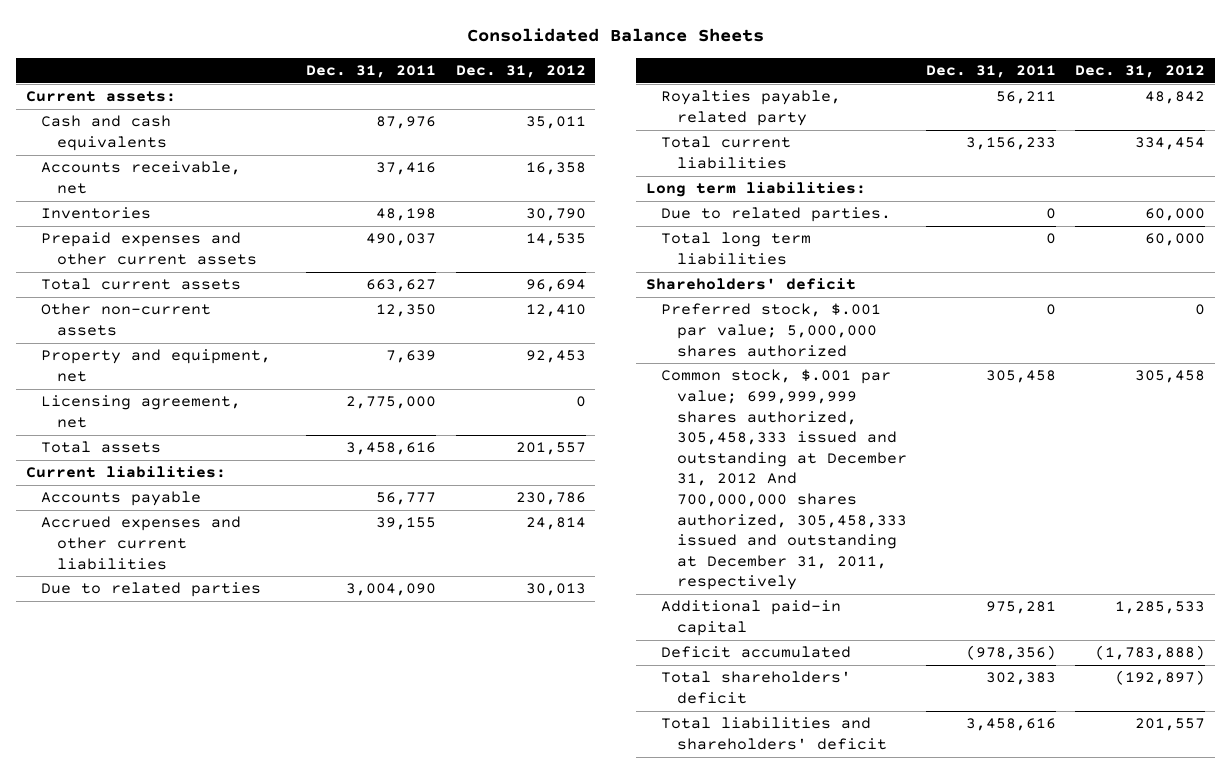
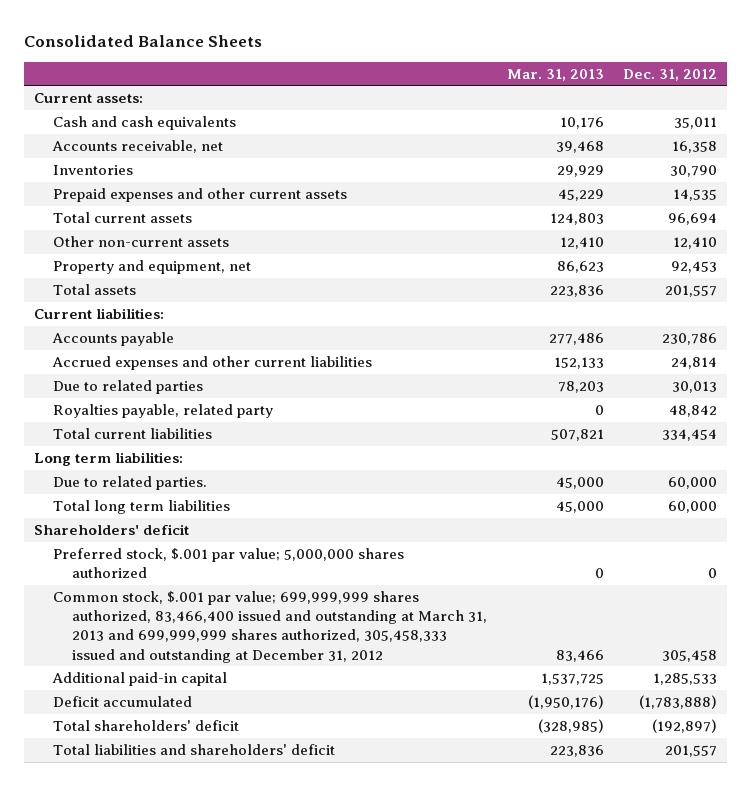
- | Dec. 31, 2011 | Dec. 31, 2012
+ | Mar. 31, 2013 | Dec. 31, 2012
- Licensing agreement, net | 2,775,000 | 0
- Common stock, $.001 par value; 699,999,999 shares authorized, 305,458,333 issued and outstanding at December 31, 2012 And 700,000,000 shares authorized, 305,458,333 issued and outstanding at December 31, 2011, respectively | 305,458 | 305,458
+ Common stock, $.001 par value; 699,999,999 shares authorized, 83,466,400 issued and outstanding at March 31, 2013 and 699,999,999 shares authorized, 305,458,333 issued and outstanding at December 31, 2012 | 83,466 | 305,458

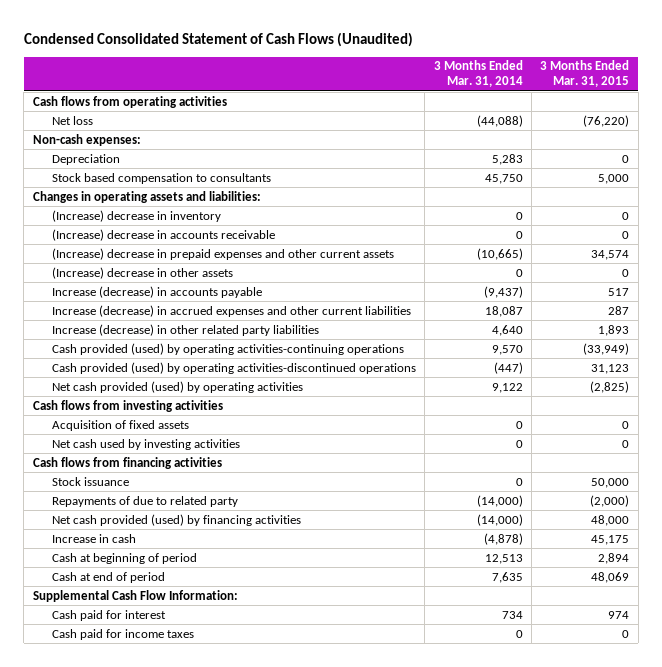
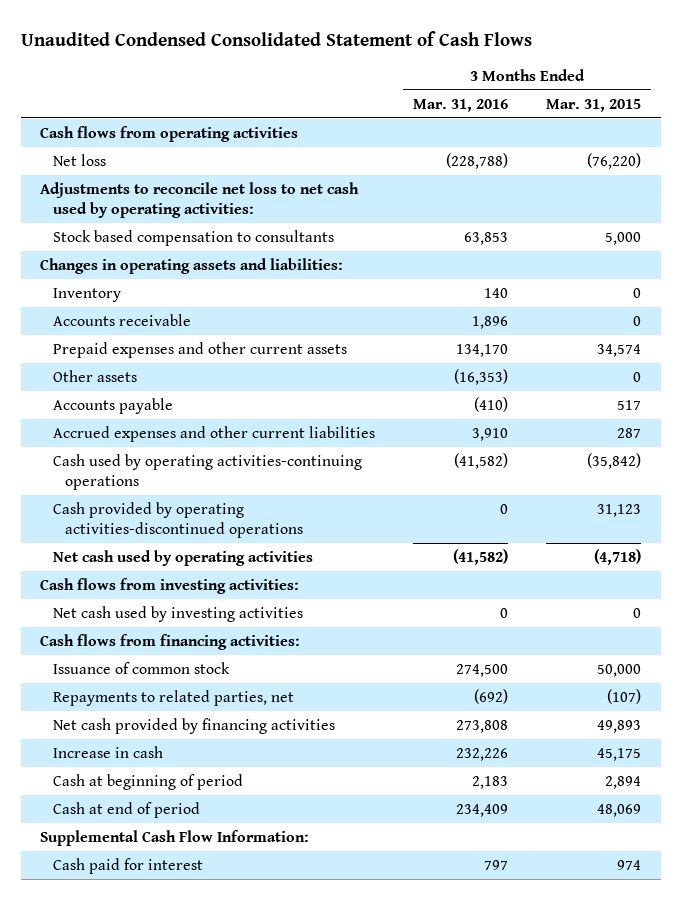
- Condensed Consolidated Statement of Cash Flows (Unaudited)
+ Unaudited Condensed Consolidated Statement of Cash Flows
- | 3 Months Ended Mar. 31, 2014 | 3 Months Ended Mar. 31, 2015
+ | 3 Months Ended Mar. 31, 2016 | 3 Months Ended Mar. 31, 2015
- Non-cash expenses:
- Depreciation | 5,283 | 0
+ Adjustments to reconcile net loss to net cash used by operating activities:
- (Increase) decrease in inventory | 0 | 0
- (Increase) decrease in accounts receivable | 0 | 0
- (Increase) decrease in prepaid expenses and other current assets | (10,665) | 34,574
- (Increase) decrease in other assets | 0 | 0
- Increase (decrease) in accounts payable | (9,437) | 517
- Increase (decrease) in accrued expenses and other current liabilities | 18,087 | 287
- Increase (decrease) in other related party liabilities | 4,640 | 1,893
- Cash provided (used) by operating activities-continuing operations | 9,570 | (33,949)
- Cash provided (used) by operating activities-discontinued operations | (447) | 31,123
- Net cash provided (used) by operating activities | 9,122 | (2,825)
- Cash flows from investing activities
- Acquisition of fixed assets | 0 | 0
+ Inventory | 140 | 0
+ Accounts receivable | 1,896 | 0
+ Prepaid expenses and other current assets | 134,170 | 34,574
+ Other assets | (16,353) | 0
+ Accounts payable | (410) | 517
+ Accrued expenses and other current liabilities | 3,910 | 287
+ Cash used by operating activities-continuing operations | (41,582) | (35,842)
+ Cash provided by operating activities-discontinued operations | 0 | 31,123
+ Net cash used by operating activities | (41,582) | (4,718)
+ Cash flows from investing activities:
- Cash flows from financing activities
- Stock issuance | 0 | 50,000
- Repayments of due to related party | (14,000) | (2,000)
- Net cash provided (used) by financing activities | (14,000) | 48,000
+ Cash flows from financing activities:
+ Issuance of common stock | 274,500 | 50,000
+ Repayments to related parties, net | (692) | (107)
+ Net cash provided by financing activities | 273,808 | 49,893
- Cash paid for income taxes | 0 | 0

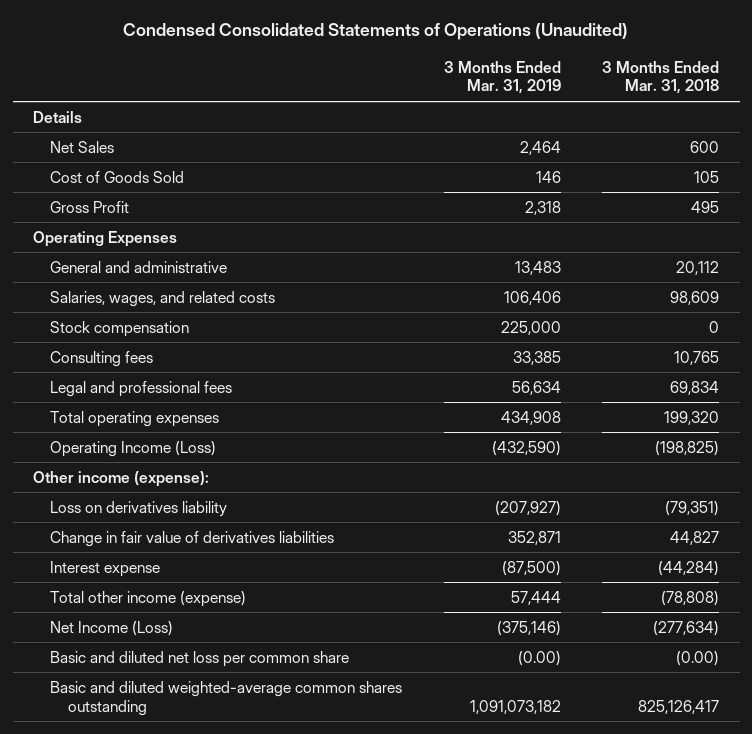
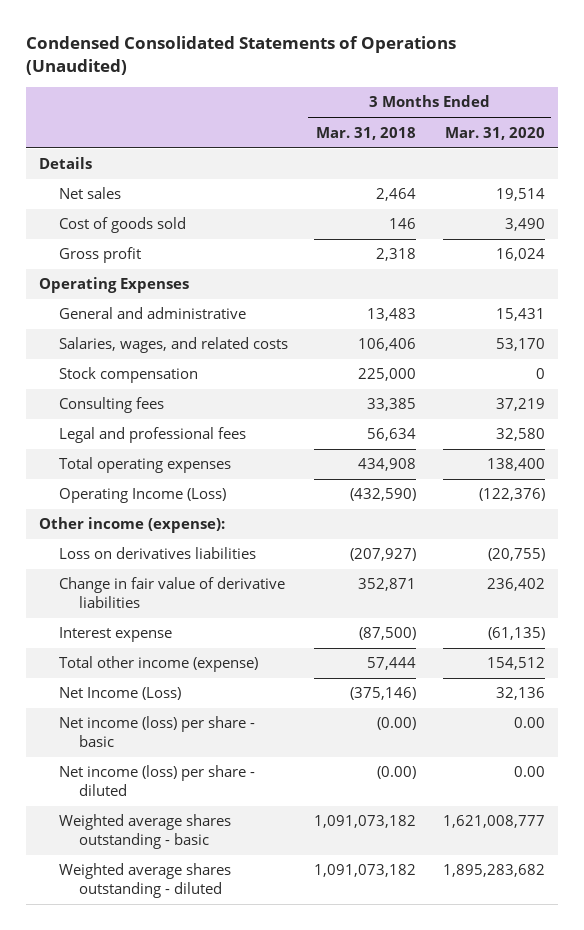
- | 3 Months Ended Mar. 31, 2019 | 3 Months Ended Mar. 31, 2018
+ | 3 Months Ended Mar. 31, 2018 | 3 Months Ended Mar. 31, 2020
- Net Sales | 2,464 | 600
- Cost of Goods Sold | 146 | 105
- Gross Profit | 2,318 | 495
+ Net sales | 2,464 | 19,514
+ Cost of goods sold | 146 | 3,490
+ Gross profit | 2,318 | 16,024
- General and administrative | 13,483 | 20,112
- Salaries, wages, and related costs | 106,406 | 98,609
- Stock compensation | 225,000 | 0
- Consulting fees | 33,385 | 10,765
- Legal and professional fees | 56,634 | 69,834
- Total operating expenses | 434,908 | 199,320
- Operating Income (Loss) | (432,590) | (198,825)
+ General and administrative | 13,483 | 15,431
+ Salaries, wages, and related costs | 106,406 | 53,170
+ Stock compensation | 225,000 | 0
+ Consulting fees | 33,385 | 37,219
+ Legal and professional fees | 56,634 | 32,580
+ Total operating expenses | 434,908 | 138,400
+ Operating Income (Loss) | (432,590) | (122,376)
- Loss on derivatives liability | (207,927) | (79,351)
- Change in fair value of derivatives liabilities | 352,871 | 44,827
- Interest expense | (87,500) | (44,284)
- Total other income (expense) | 57,444 | (78,808)
- Net Income (Loss) | (375,146) | (277,634)
- Basic and diluted net loss per common share | (0.00) | (0.00)
- Basic and diluted weighted-average common shares outstanding | 1,091,073,182 | 825,126,417
+ Loss on derivatives liabilities | (207,927) | (20,755)
+ Change in fair value of derivative liabilities | 352,871 | 236,402
+ Interest expense | (87,500) | (61,135)
+ Total other income (expense) | 57,444 | 154,512
+ Net Income (Loss) | (375,146) | 32,136
+ Net income (loss) per share - basic | (0.00) | 0.00
+ Net income (loss) per share - diluted | (0.00) | 0.00
+ Weighted average shares outstanding - basic | 1,091,073,182 | 1,621,008,777
+ Weighted average shares outstanding - diluted | 1,091,073,182 | 1,895,283,682

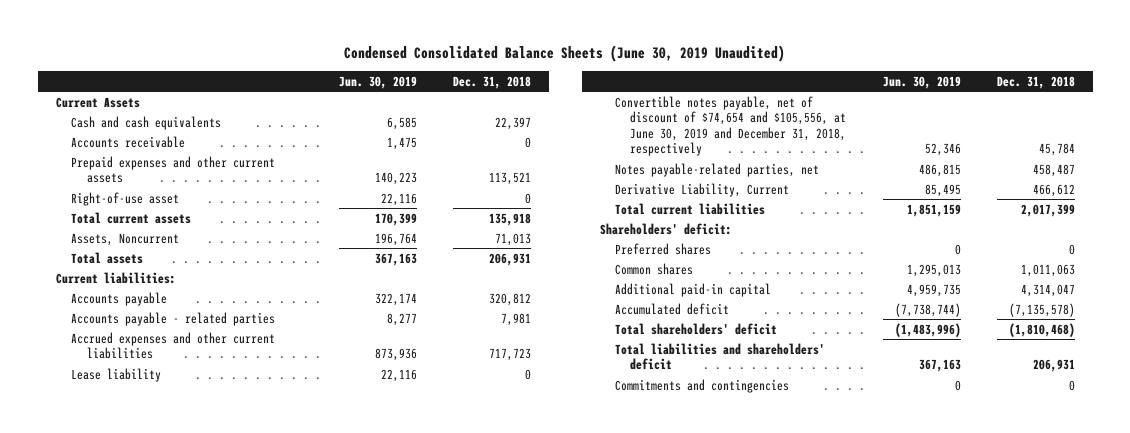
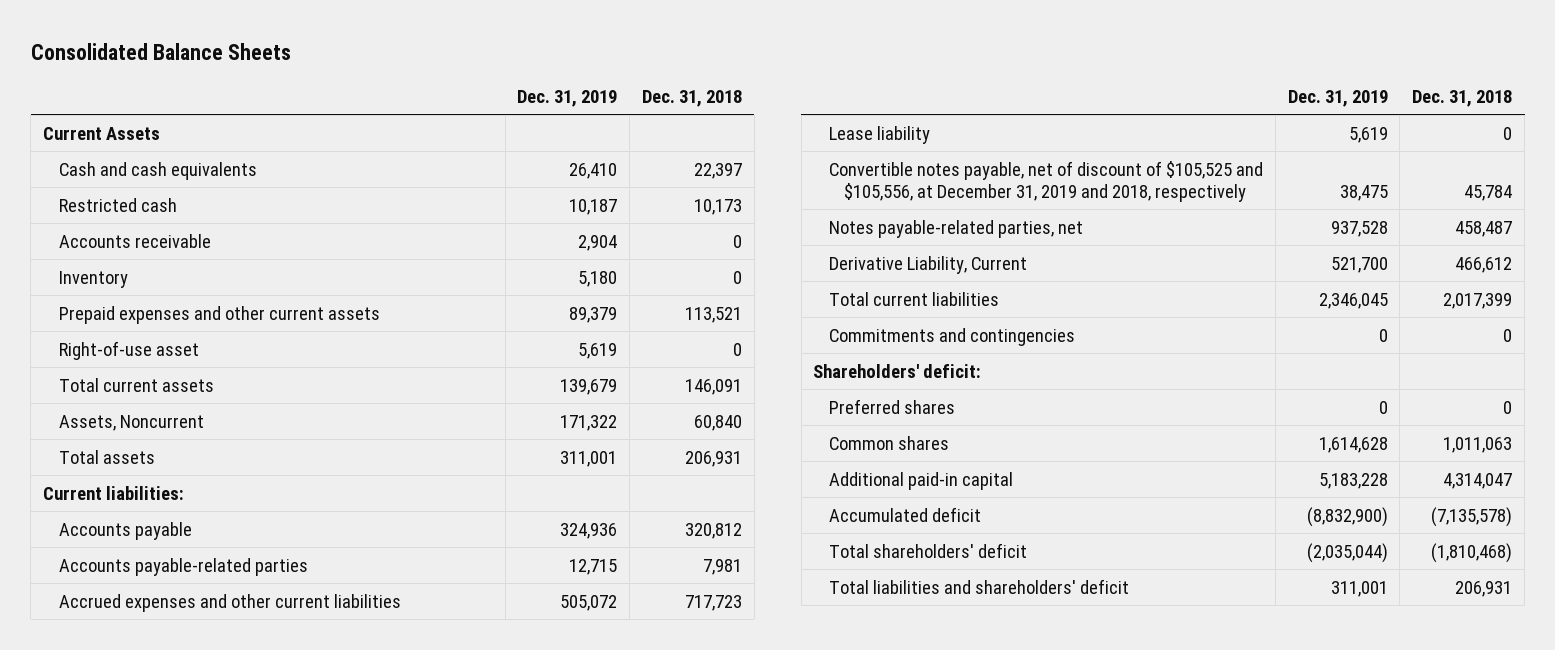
- Condensed Consolidated Balance Sheets (June 30, 2019 Unaudited)
+ Consolidated Balance Sheets
- | Jun. 30, 2019 | Dec. 31, 2018
+ | Dec. 31, 2019 | Dec. 31, 2018
+ Restricted cash | 10,187 | 10,173
+ Inventory | 5,180 | 0
- Total current assets | 170,399 | 135,918
- Assets, Noncurrent | 196,764 | 71,013
+ Total current assets | 139,679 | 146,091
+ Assets, Noncurrent | 171,322 | 60,840
- Accounts payable - related parties | 8,277 | 7,981
+ Accounts payable-related parties | 12,715 | 7,981
- Convertible notes payable, net of discount of $74,654 and $105,556, at June 30, 2019 and December 31, 2018, respectively | 52,346 | 45,784
+ Convertible notes payable, net of discount of $105,525 and $105,556, at December 31, 2019 and 2018, respectively | 38,475 | 45,784
moved up: Commitments and contingencies | 0 | 0

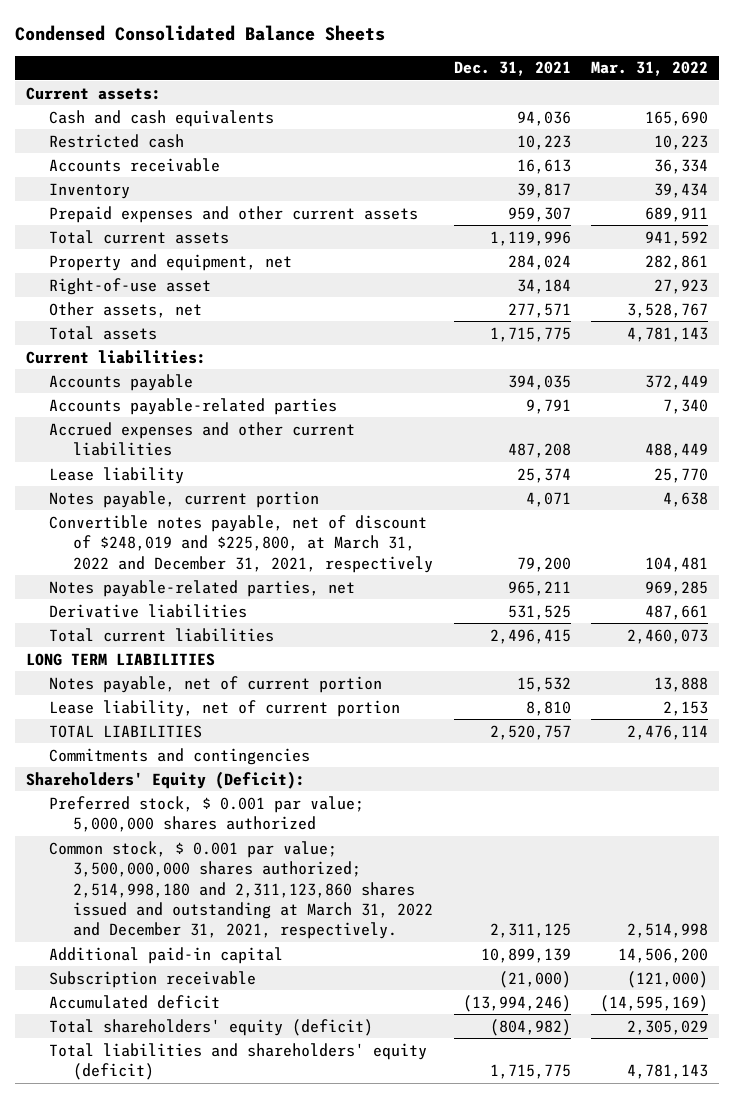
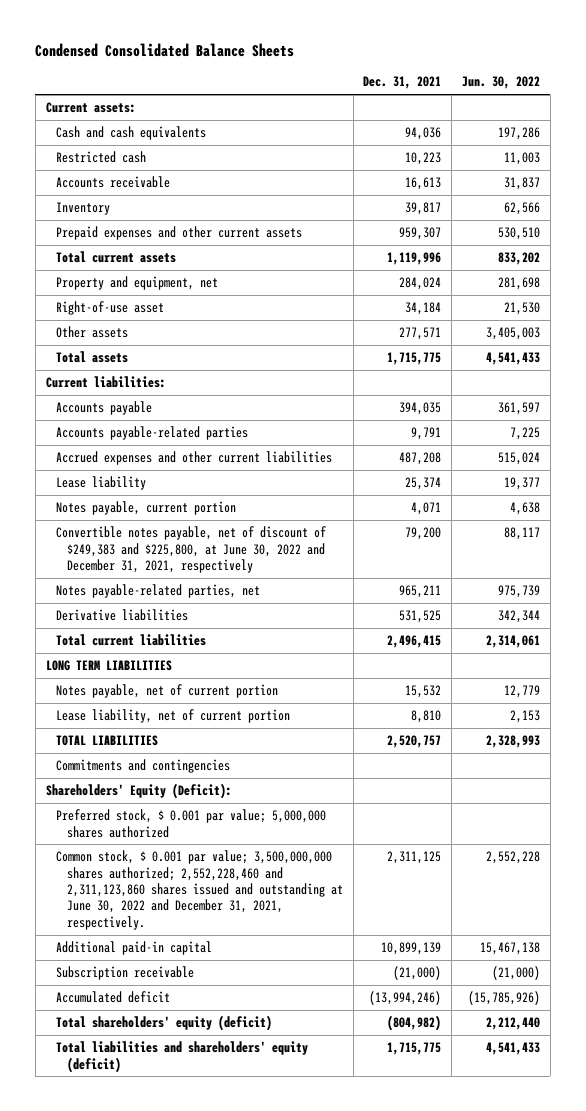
- | Dec. 31, 2021 | Mar. 31, 2022
+ | Dec. 31, 2021 | Jun. 30, 2022
- Other assets, net | 277,571 | 3,528,767
+ Other assets | 277,571 | 3,405,003
- Convertible notes payable, net of discount of $248,019 and $225,800, at March 31, 2022 and December 31, 2021, respectively | 79,200 | 104,481
+ Convertible notes payable, net of discount of $249,383 and $225,800, at June 30, 2022 and December 31, 2021, respectively | 79,200 | 88,117
- Common stock, $ 0.001 par value; 3,500,000,000 shares authorized; 2,514,998,180 and 2,311,123,860 shares issued and outstanding at March 31, 2022 and December 31, 2021, respectively. | 2,311,125 | 2,514,998
+ Common stock, $ 0.001 par value; 3,500,000,000 shares authorized; 2,552,228,460 and 2,311,123,860 shares issued and outstanding at June 30, 2022 and December 31, 2021, respectively. | 2,311,125 | 2,552,228

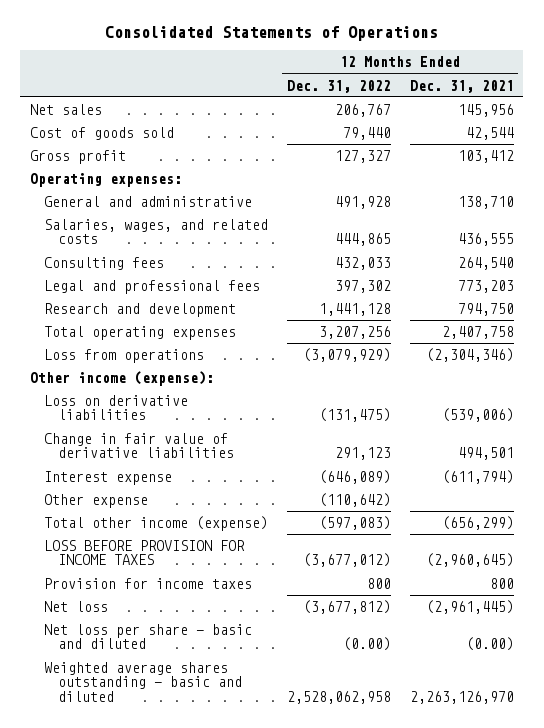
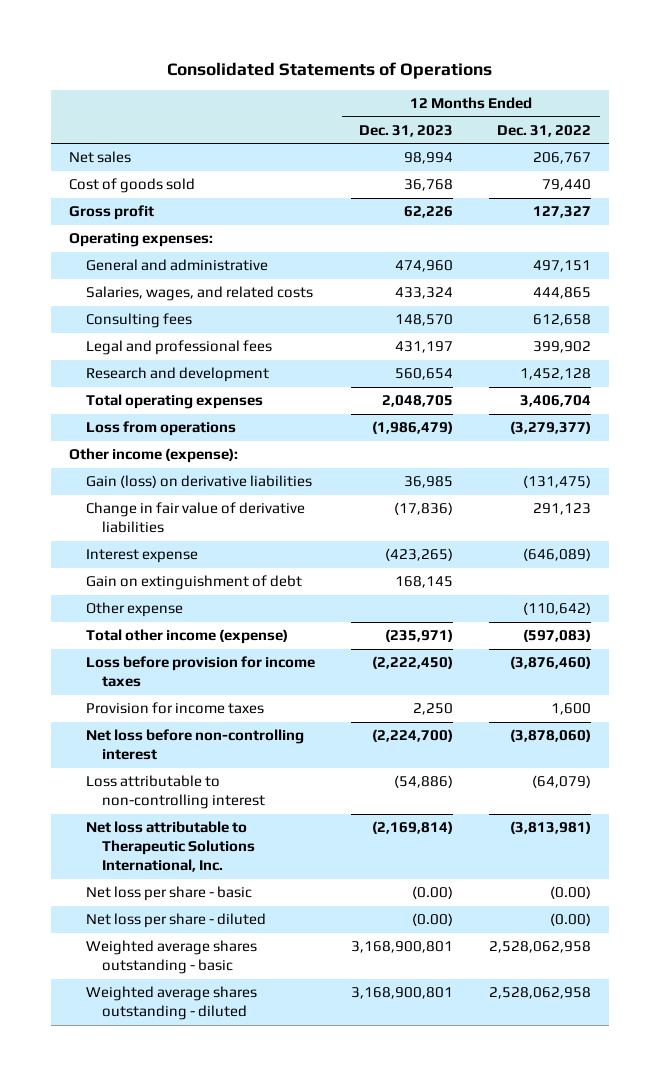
- | 12 Months Ended Dec. 31, 2022 | 12 Months Ended Dec. 31, 2021
+ | 12 Months Ended Dec. 31, 2023 | 12 Months Ended Dec. 31, 2022
- General and administrative | 491,928 | 138,710
+ General and administrative | 474,960 | 497,151
- Consulting fees | 432,033 | 264,540
- Legal and professional fees | 397,302 | 773,203
- Research and development | 1,441,128 | 794,750
- Total operating expenses | 3,207,256 | 2,407,758
- Loss from operations | (3,079,929) | (2,304,346)
+ Consulting fees | 148,570 | 612,658
+ Legal and professional fees | 431,197 | 399,902
+ Research and development | 560,654 | 1,452,128
+ Total operating expenses | 2,048,705 | 3,406,704
+ Loss from operations | (1,986,479) | (3,279,377)
- Loss on derivative liabilities | (131,475) | (539,006)
+ Gain (loss) on derivative liabilities | 36,985 | (131,475)
+ Gain on extinguishment of debt | 168,145 |
- LOSS BEFORE PROVISION FOR INCOME TAXES | (3,677,012) | (2,960,645)
- Provision for income taxes | 800 | 800
- Net loss | (3,677,812) | (2,961,445)
- Net loss per share - basic and diluted | (0.00) | (0.00)
- Weighted average shares outstanding - basic and diluted | 2,528,062,958 | 2,263,126,970
+ Loss before provision for income taxes | (2,222,450) | (3,876,460)
+ Provision for income taxes | 2,250 | 1,600
+ Net loss before non-controlling interest | (2,224,700) | (3,878,060)
+ Loss attributable to non-controlling interest | (54,886) | (64,079)
+ Net loss attributable to Therapeutic Solutions International, Inc. | (2,169,814) | (3,813,981)
+ Net loss per share - basic | (0.00) | (0.00)
+ Net loss per share - diluted | (0.00) | (0.00)
+ Weighted average shares outstanding - basic | 3,168,900,801 | 2,528,062,958
+ Weighted average shares outstanding - diluted | 3,168,900,801 | 2,528,062,958

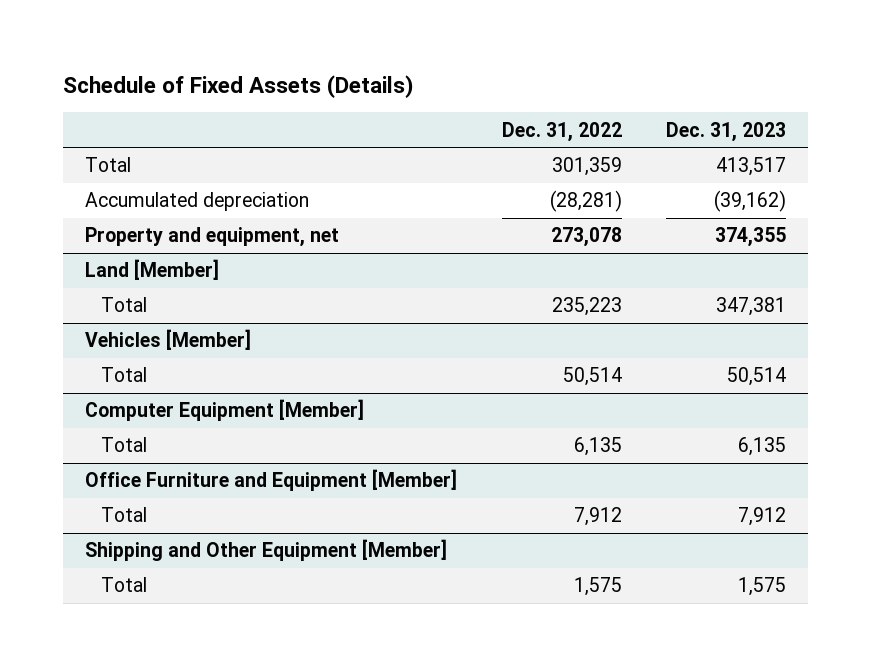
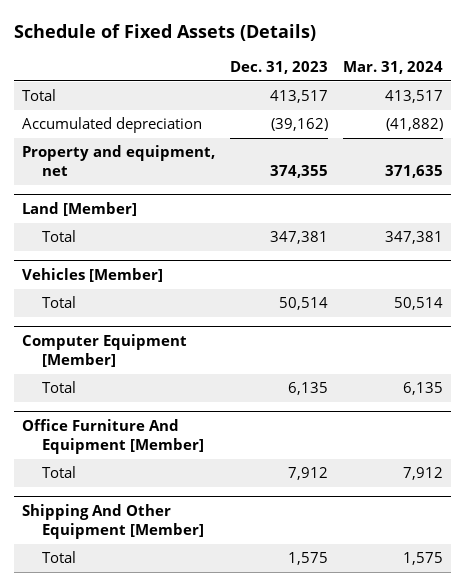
- | Dec. 31, 2022 | Dec. 31, 2023
+ | Dec. 31, 2023 | Mar. 31, 2024
- Office Furniture and Equipment [Member]
+ Office Furniture And Equipment [Member]
- Shipping and Other Equipment [Member]
+ Shipping And Other Equipment [Member]

